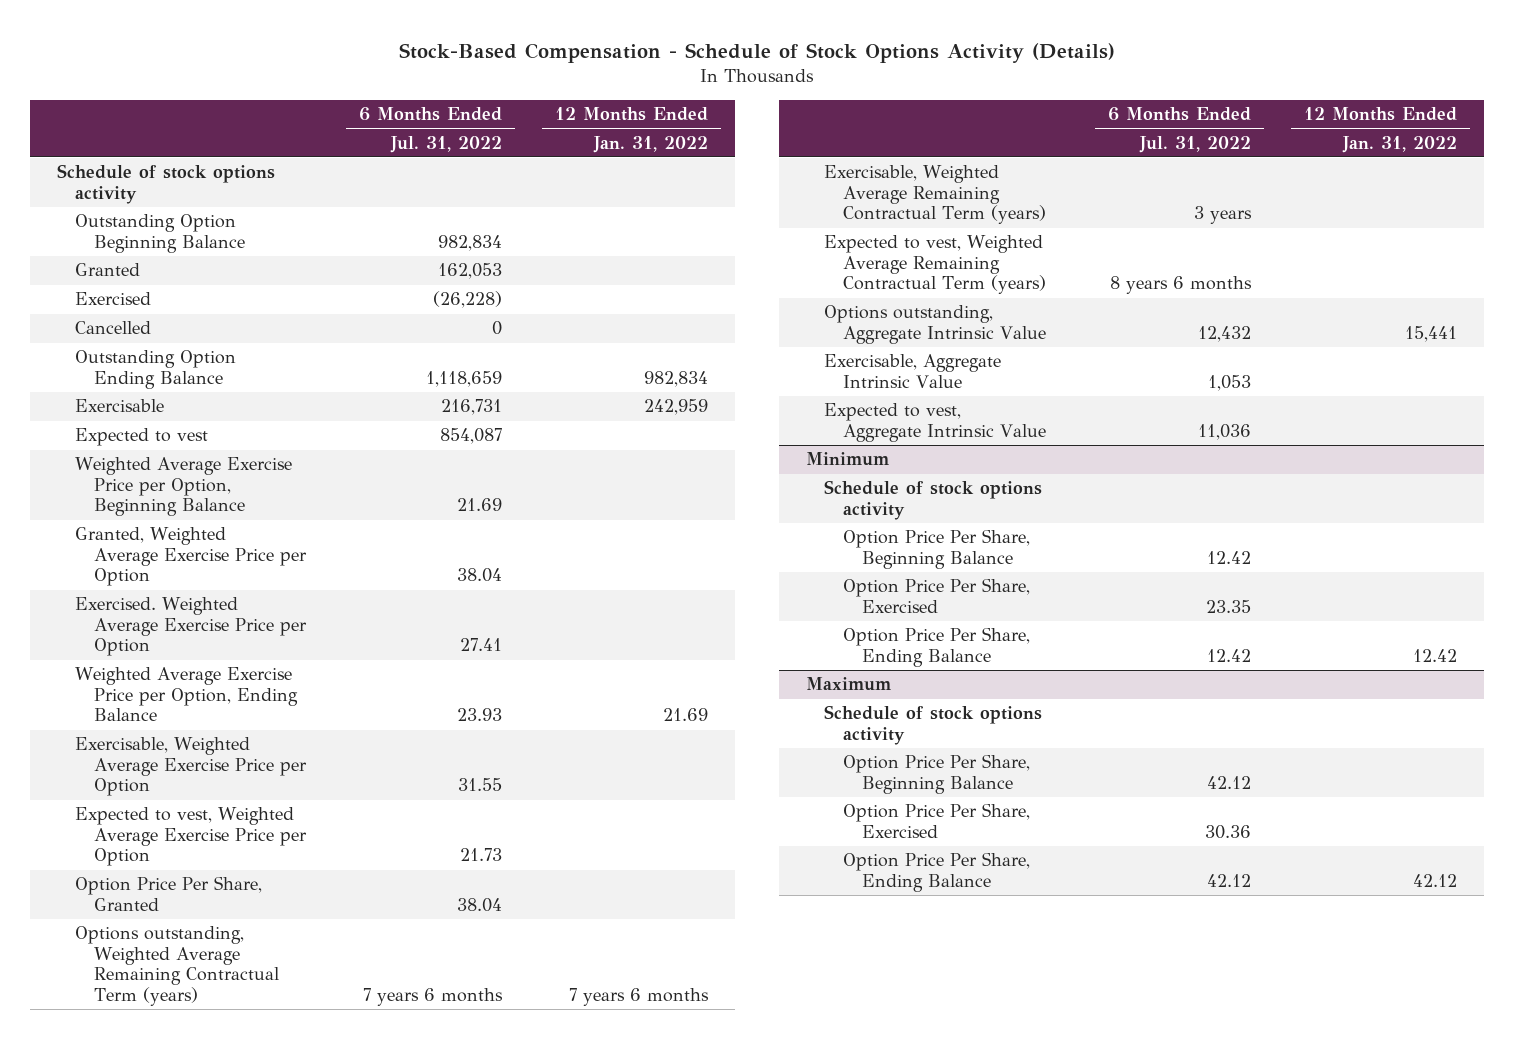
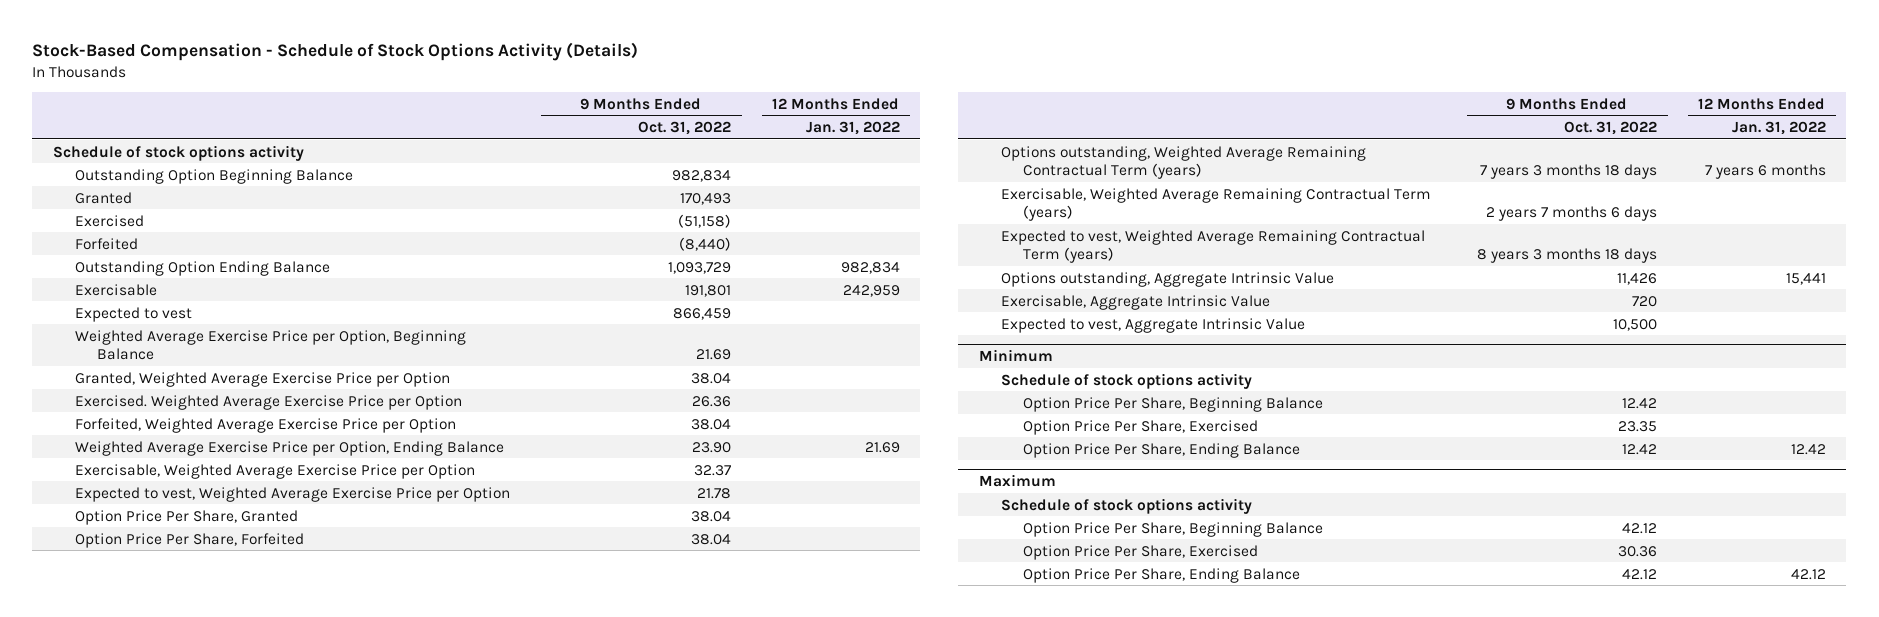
- | 6 Months Ended Jul. 31, 2022 | 12 Months Ended Jan. 31, 2022
+ | 9 Months Ended Oct. 31, 2022 | 12 Months Ended Jan. 31, 2022
- Cancelled | 0 |
+ Forfeited | (8,440) |
+ Forfeited, Weighted Average Exercise Price per Option | 38.04 |
+ Option Price Per Share, Forfeited | 38.04 |

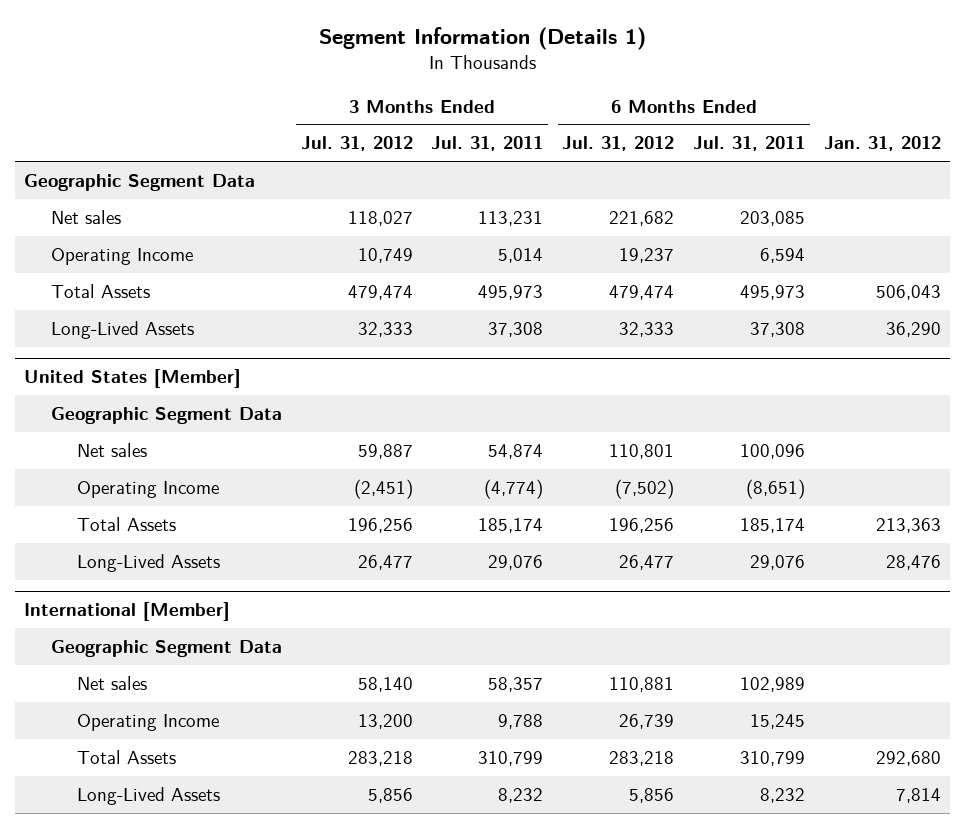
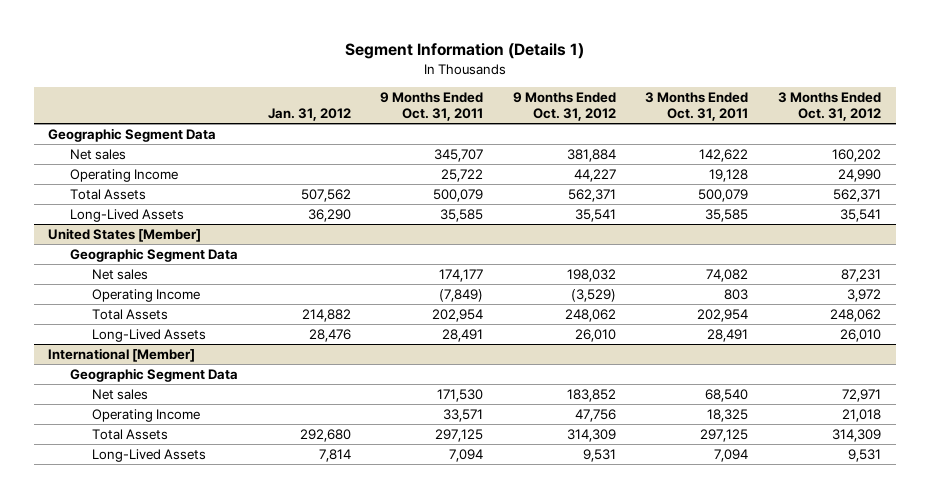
- | 3 Months Ended Jul. 31, 2012 | 3 Months Ended Jul. 31, 2011 | 6 Months Ended Jul. 31, 2012 | 6 Months Ended Jul. 31, 2011 | Jan. 31, 2012
+ | Jan. 31, 2012 | 9 Months Ended Oct. 31, 2011 | 9 Months Ended Oct. 31, 2012 | 3 Months Ended Oct. 31, 2011 | 3 Months Ended Oct. 31, 2012
- Total Assets | 479,474 | 495,973 | 479,474 | 495,973 | 506,043
+ Total Assets | 507,562 | 500,079 | 562,371 | 500,079 | 562,371
@ United States [Member]
- Total Assets | 196,256 | 185,174 | 196,256 | 185,174 | 213,363
+ Total Assets | 214,882 | 202,954 | 248,062 | 202,954 | 248,062

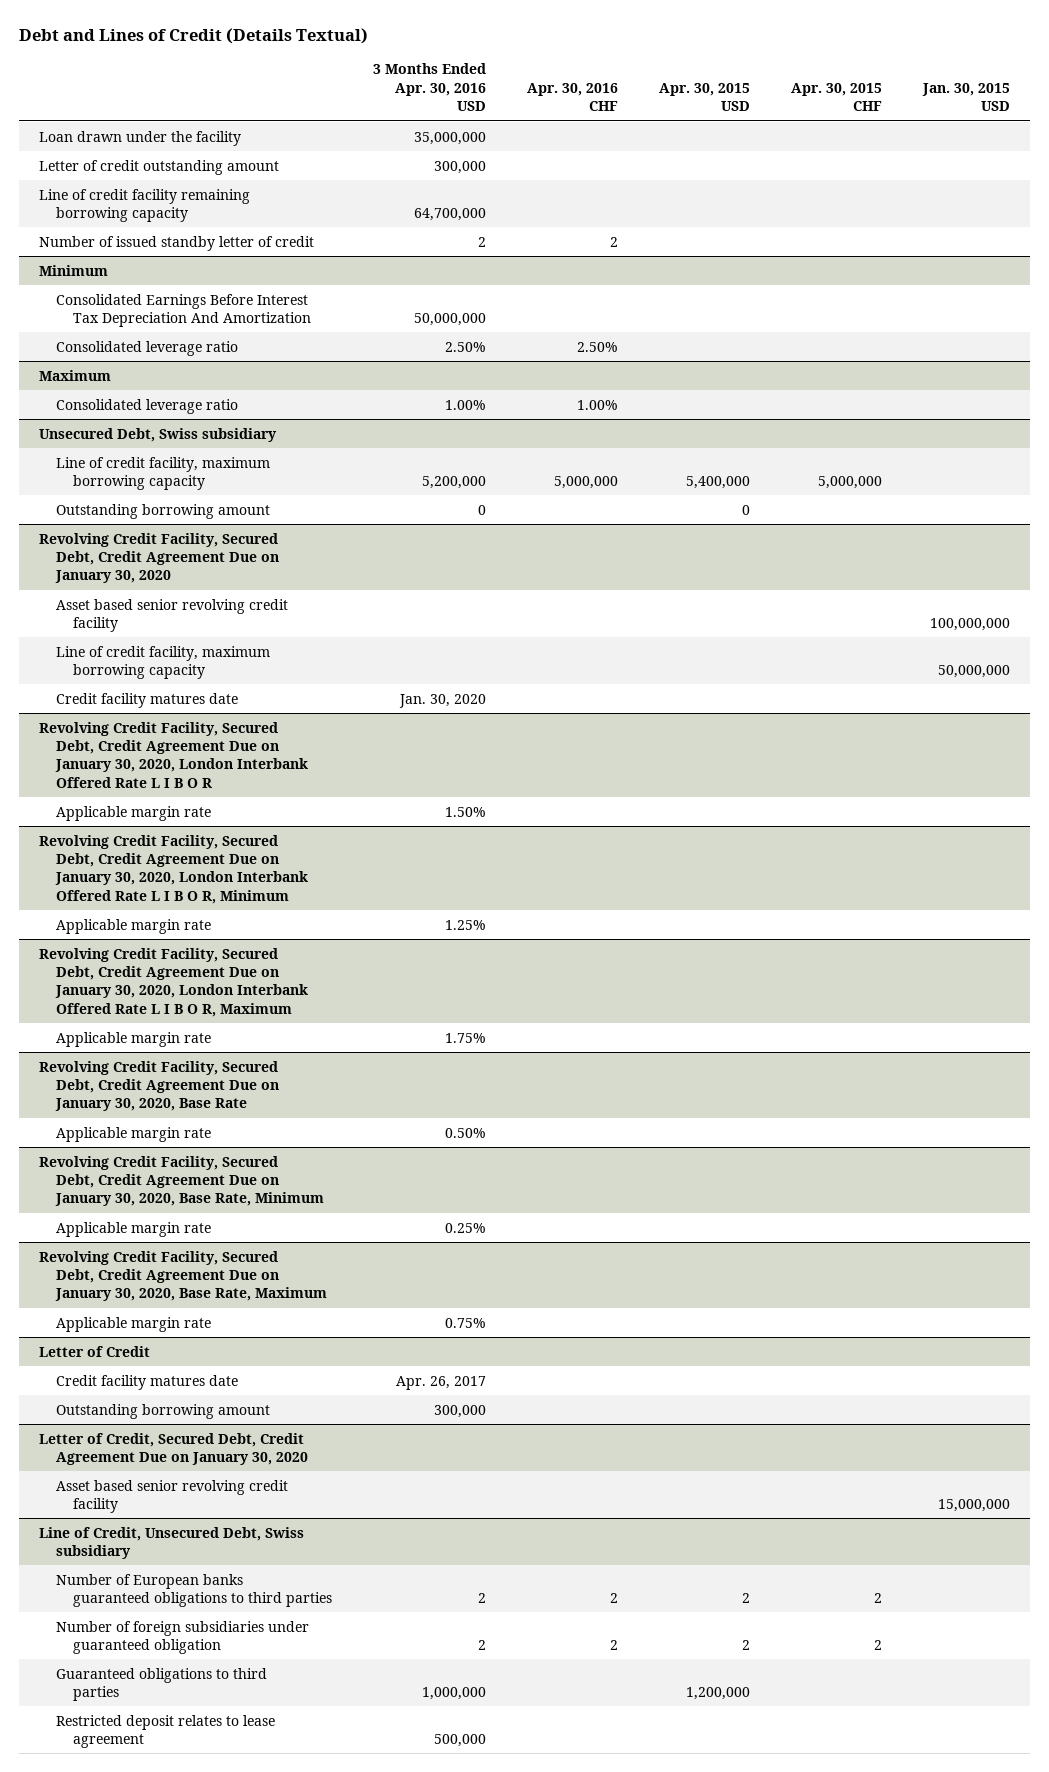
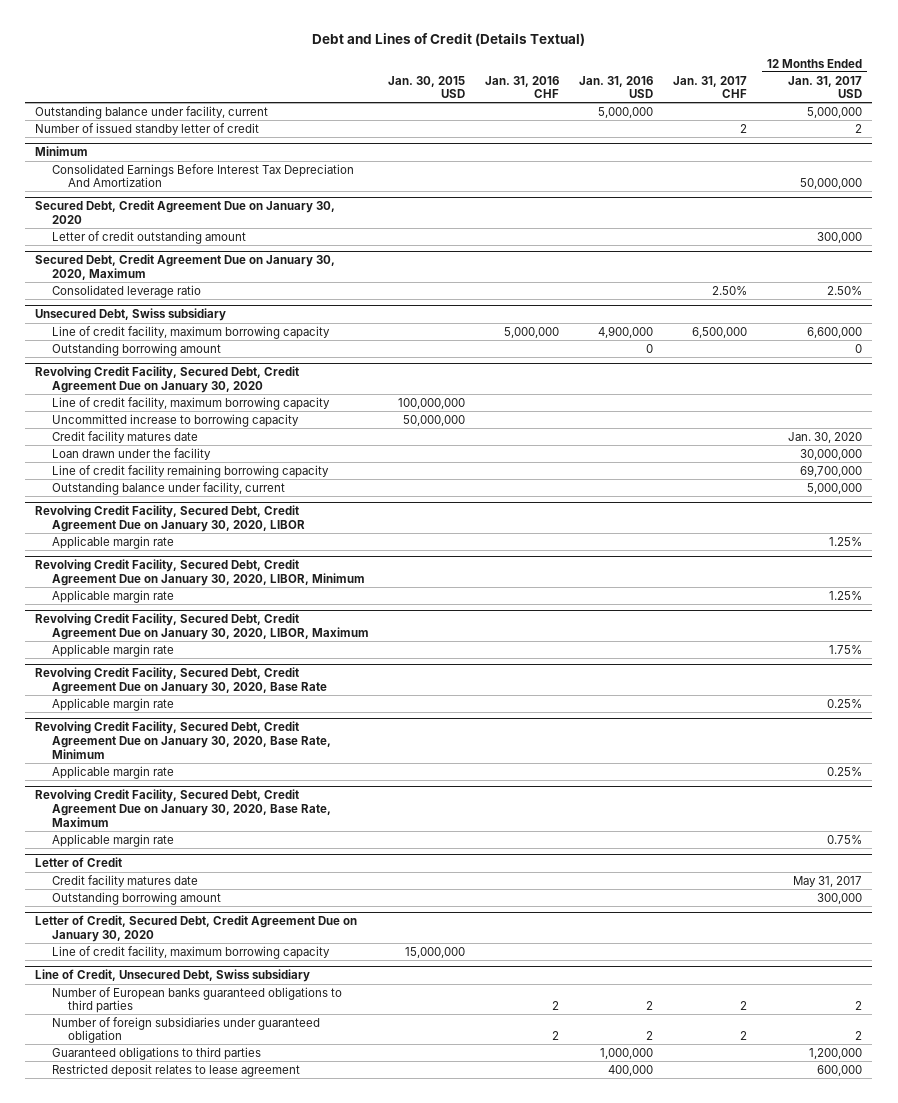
- | 3 Months Ended Apr. 30, 2016 USD | Apr. 30, 2016 CHF | Apr. 30, 2015 USD | Apr. 30, 2015 CHF | Jan. 30, 2015 USD
+ | Jan. 30, 2015 USD | Jan. 31, 2016 CHF | Jan. 31, 2016 USD | Jan. 31, 2017 CHF | 12 Months Ended Jan. 31, 2017 USD
- Loan drawn under the facility | 35,000,000 | | | |
- Letter of credit outstanding amount | 300,000 | | | |
- Line of credit facility remaining borrowing capacity | 64,700,000 | | | |
+ Outstanding balance under facility, current | | | 5,000,000 | | 5,000,000
@ Minimum
- Consolidated leverage ratio | 2.50% | 2.50% | | |
- Maximum
+ Secured Debt, Credit Agreement Due on January 30, 2020
+ Letter of credit outstanding amount | | | | | 300,000
+ Secured Debt, Credit Agreement Due on January 30, 2020, Maximum
@ Revolving Credit Facility, Secured Debt, Credit Agreement Due on January 30, 2020
- Asset based senior revolving credit facility | | | | | 100,000,000
- Line of credit facility, maximum borrowing capacity | | | | | 50,000,000
+ Line of credit facility, maximum borrowing capacity | 100,000,000 | | | |
+ Uncommitted increase to borrowing capacity | 50,000,000 | | | |
- Revolving Credit Facility, Secured Debt, Credit Agreement Due on January 30, 2020, London Interbank Offered Rate L I B O R
@ Revolving Credit Facility, Secured Debt, Credit Agreement Due on January 30, 2020
+ Loan drawn under the facility | | | | | 30,000,000
+ Line of credit facility remaining borrowing capacity | | | | | 69,700,000
+ Outstanding balance under facility, current | | | | | 5,000,000
+ Revolving Credit Facility, Secured Debt, Credit Agreement Due on January 30, 2020, LIBOR
- Revolving Credit Facility, Secured Debt, Credit Agreement Due on January 30, 2020, London Interbank Offered Rate L I B O R, Minimum
+ Revolving Credit Facility, Secured Debt, Credit Agreement Due on January 30, 2020, LIBOR, Minimum
- Revolving Credit Facility, Secured Debt, Credit Agreement Due on January 30, 2020, London Interbank Offered Rate L I B O R, Maximum
+ Revolving Credit Facility, Secured Debt, Credit Agreement Due on January 30, 2020, LIBOR, Maximum
@ Letter of Credit, Secured Debt, Credit Agreement Due on January 30, 2020
- Asset based senior revolving credit facility | | | | | 15,000,000
+ Line of credit facility, maximum borrowing capacity | 15,000,000 | | | |

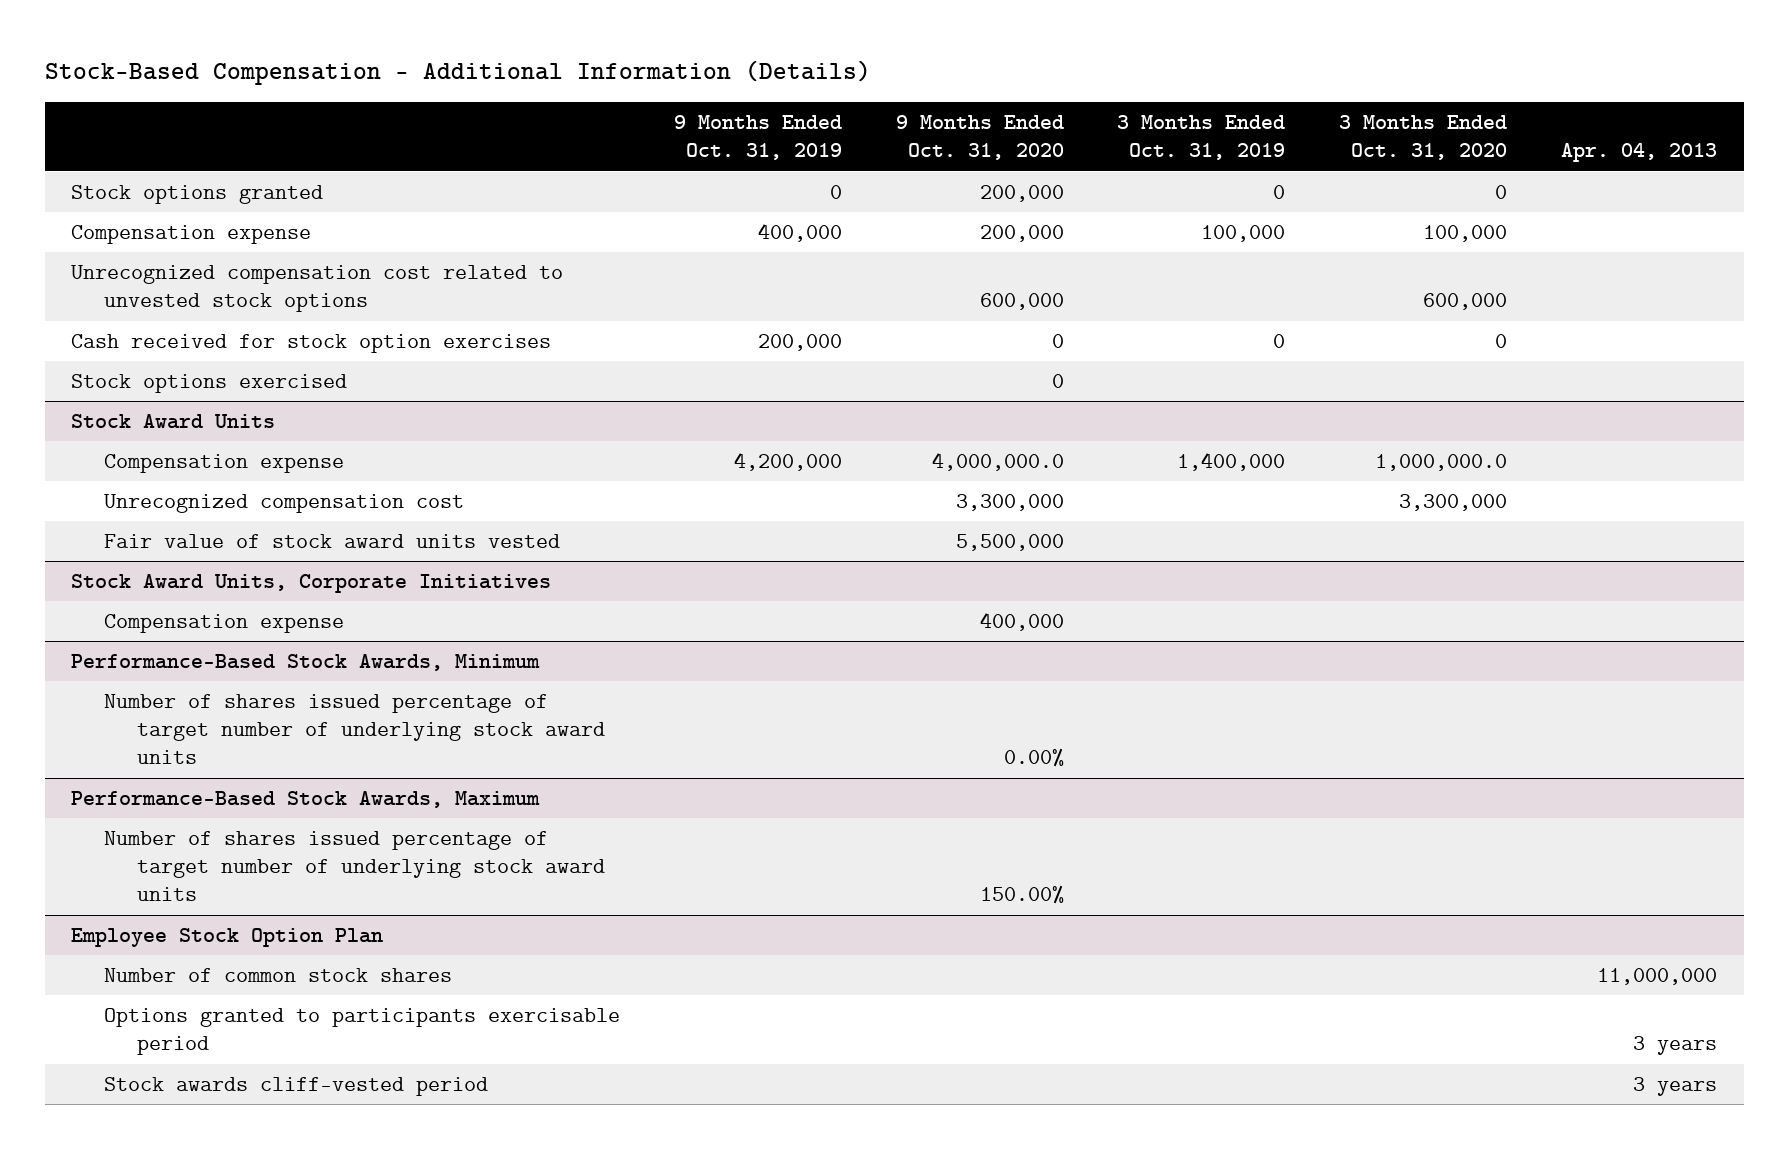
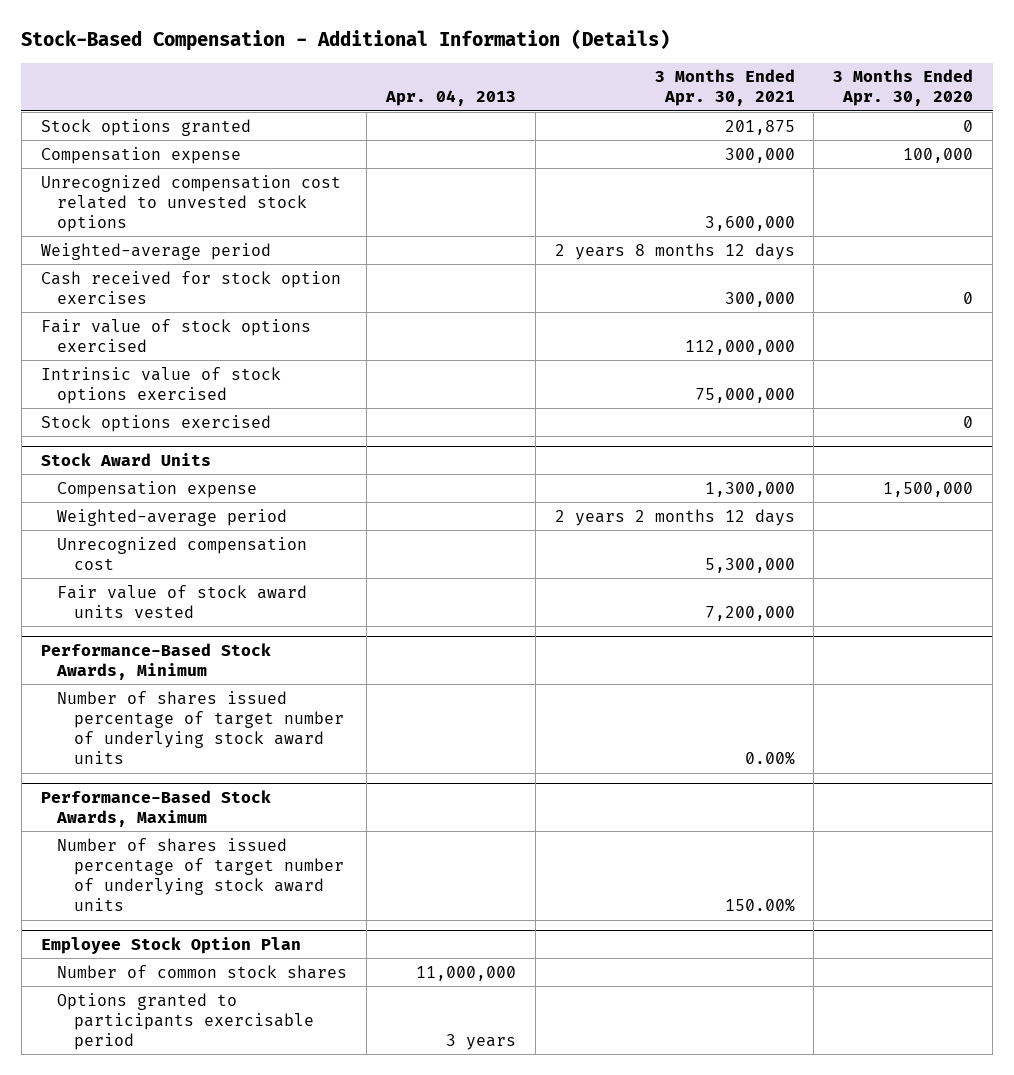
- | 9 Months Ended Oct. 31, 2019 | 9 Months Ended Oct. 31, 2020 | 3 Months Ended Oct. 31, 2019 | 3 Months Ended Oct. 31, 2020 | Apr. 04, 2013
+ | Apr. 04, 2013 | 3 Months Ended Apr. 30, 2021 | 3 Months Ended Apr. 30, 2020
+ Weighted-average period | | 2 years 8 months 12 days |
+ Fair value of stock options exercised | | 112,000,000 |
+ Intrinsic value of stock options exercised | | 75,000,000 |
@ Stock Award Units
+ Weighted-average period | | 2 years 2 months 12 days |
- Stock Award Units, Corporate Initiatives
- Compensation expense | | 400,000 | | |
@ Employee Stock Option Plan
- Stock awards cliff-vested period | | | | | 3 years

